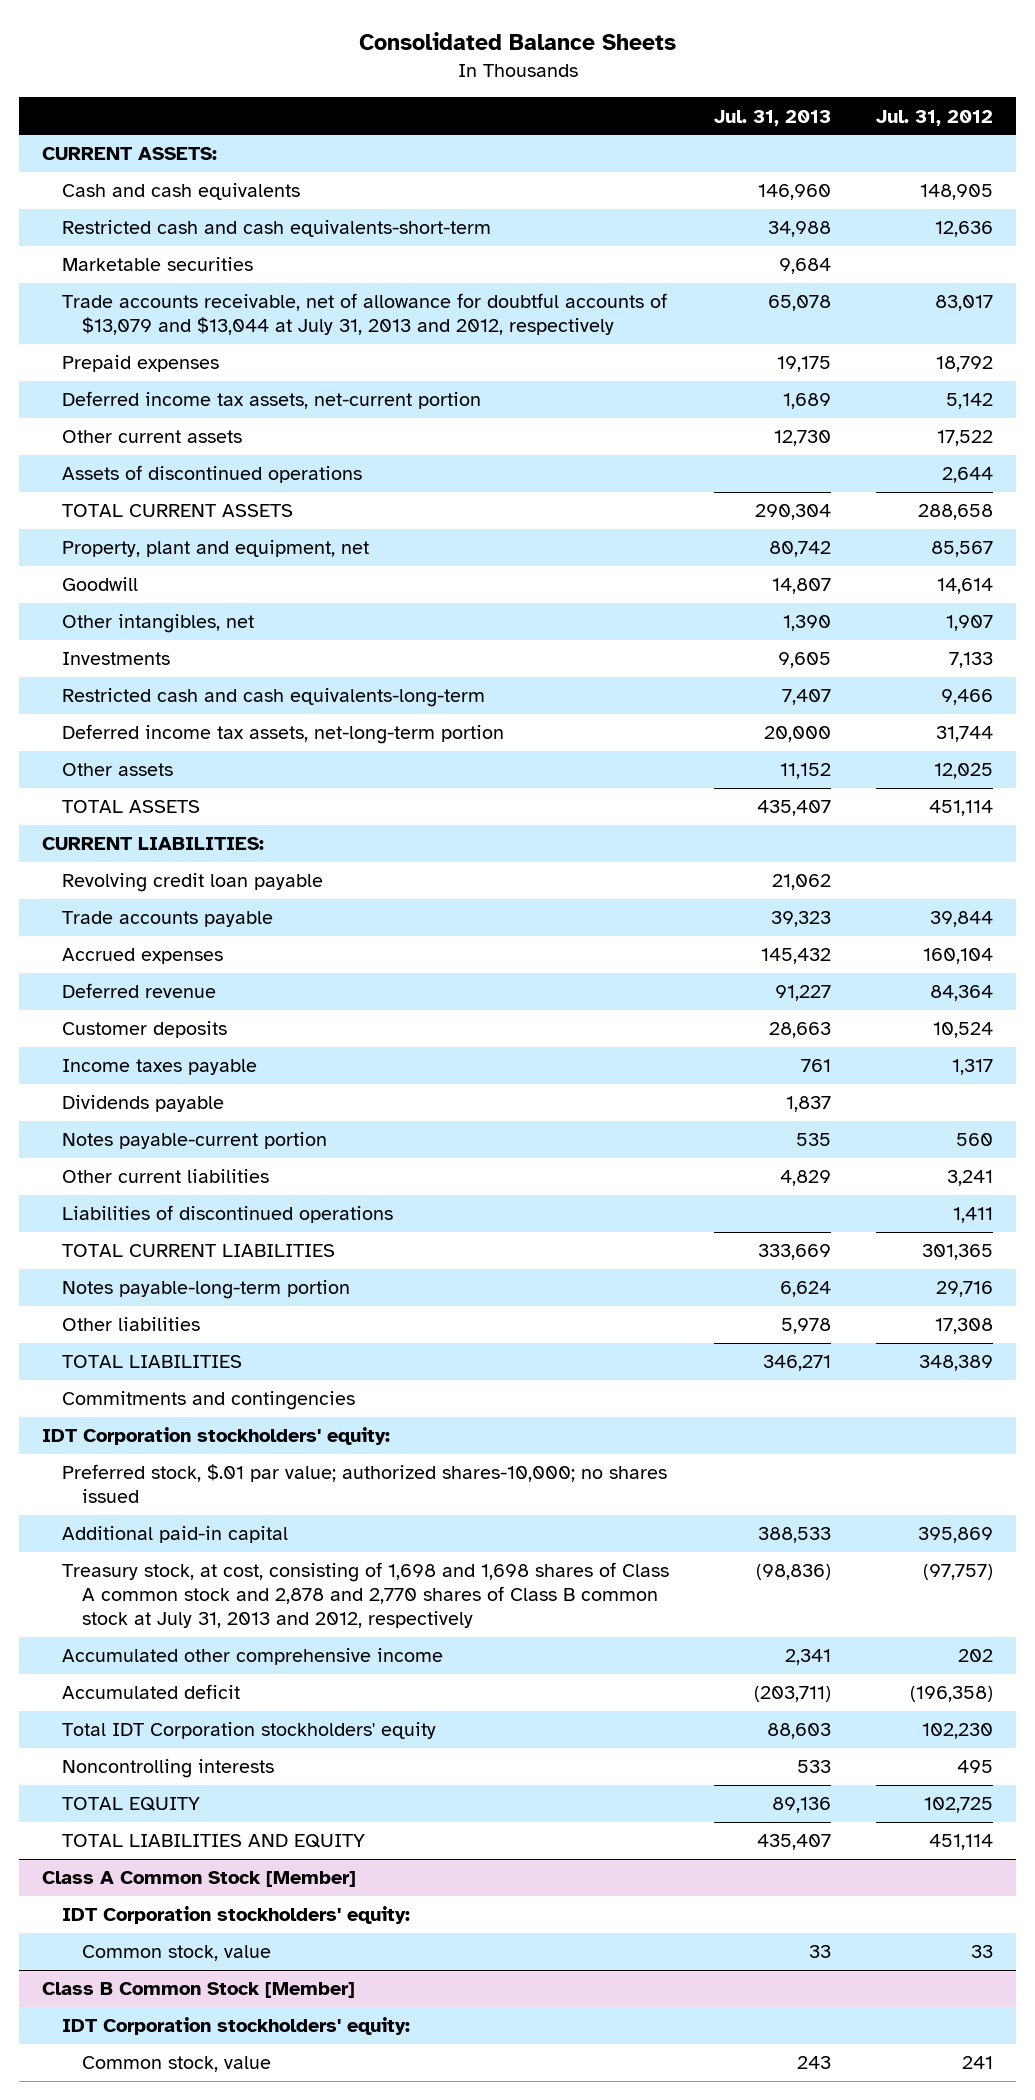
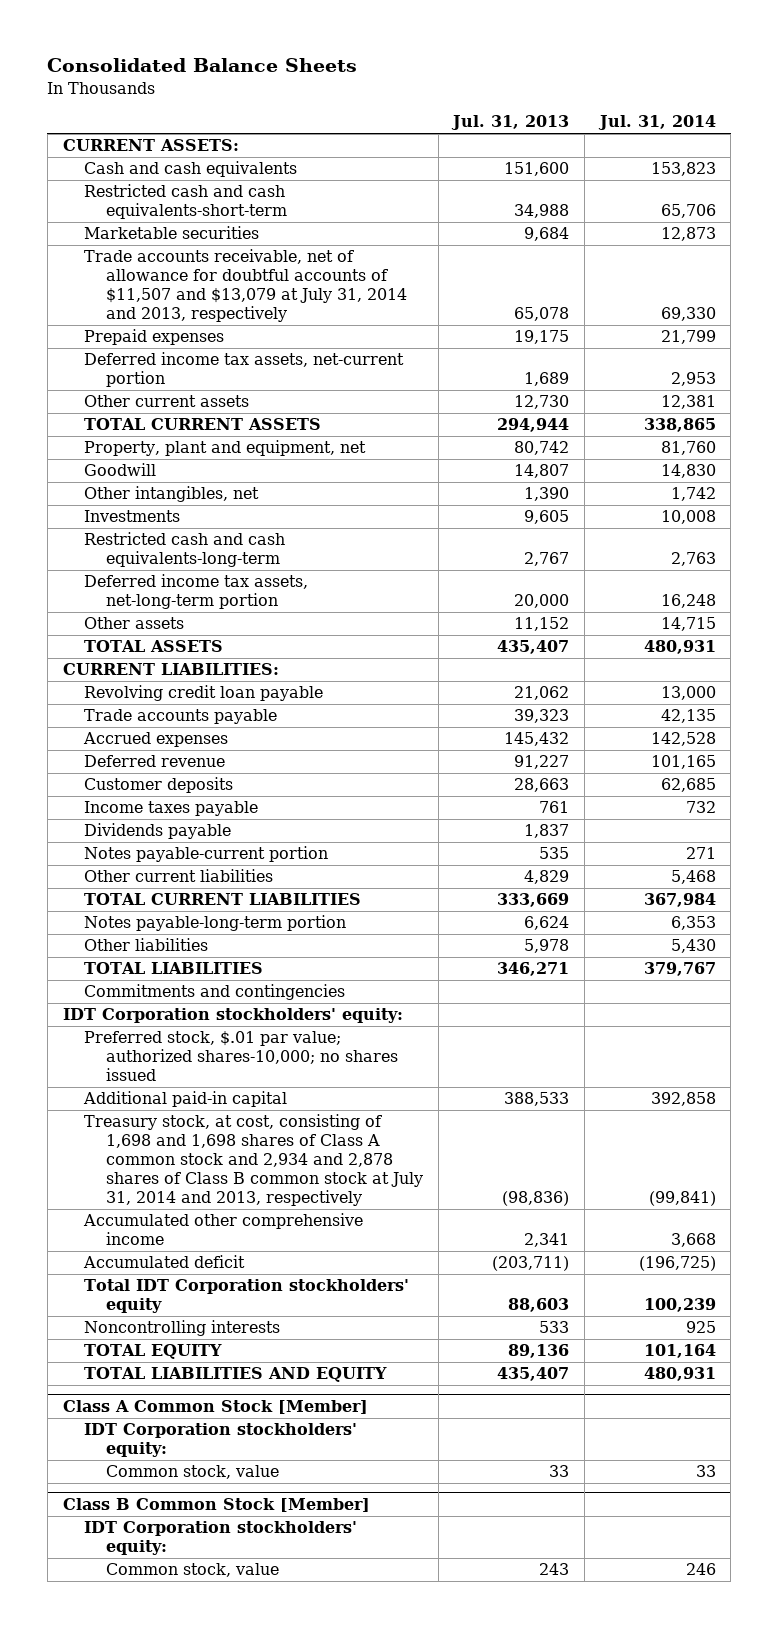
- | Jul. 31, 2013 | Jul. 31, 2012
+ | Jul. 31, 2013 | Jul. 31, 2014
- Cash and cash equivalents | 146,960 | 148,905
+ Cash and cash equivalents | 151,600 | 153,823
- Trade accounts receivable, net of allowance for doubtful accounts of $13,079 and $13,044 at July 31, 2013 and 2012, respectively | 65,078 | 83,017
+ Trade accounts receivable, net of allowance for doubtful accounts of $11,507 and $13,079 at July 31, 2014 and 2013, respectively | 65,078 | 69,330
- Assets of discontinued operations | | 2,644
- TOTAL CURRENT ASSETS | 290,304 | 288,658
+ TOTAL CURRENT ASSETS | 294,944 | 338,865
- Restricted cash and cash equivalents-long-term | 7,407 | 9,466
+ Restricted cash and cash equivalents-long-term | 2,767 | 2,763
- Liabilities of discontinued operations | | 1,411
- Treasury stock, at cost, consisting of 1,698 and 1,698 shares of Class A common stock and 2,878 and 2,770 shares of Class B common stock at July 31, 2013 and 2012, respectively | (98,836) | (97,757)
+ Treasury stock, at cost, consisting of 1,698 and 1,698 shares of Class A common stock and 2,934 and 2,878 shares of Class B common stock at July 31, 2014 and 2013, respectively | (98,836) | (99,841)

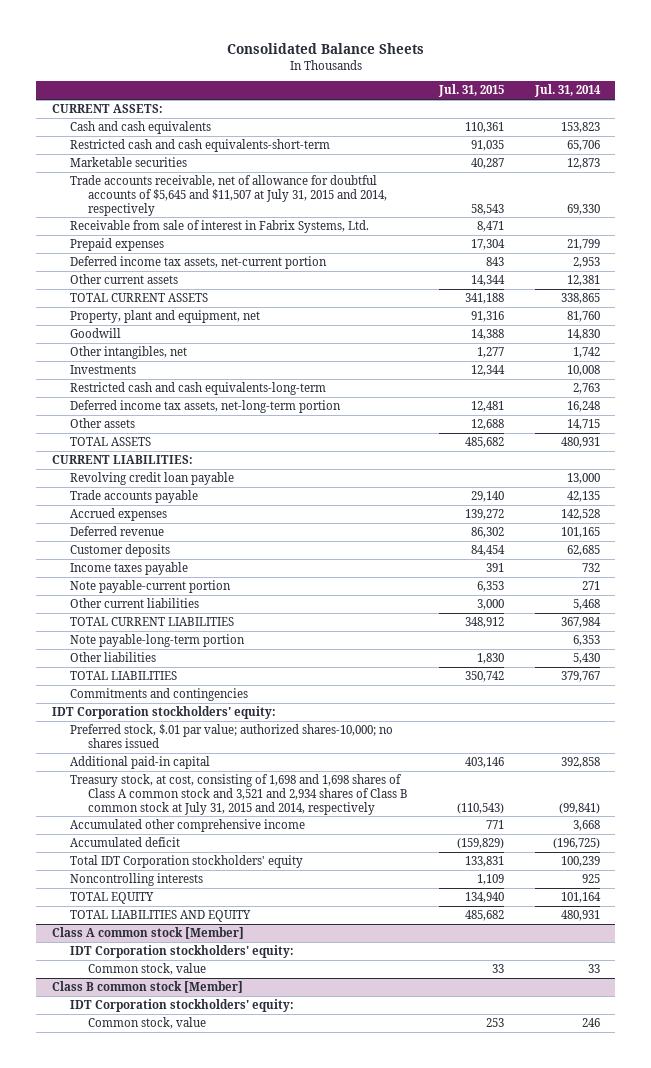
- | Jul. 31, 2013 | Jul. 31, 2014
+ | Jul. 31, 2015 | Jul. 31, 2014
- Trade accounts receivable, net of allowance for doubtful accounts of $11,507 and $13,079 at July 31, 2014 and 2013, respectively | 65,078 | 69,330
+ Trade accounts receivable, net of allowance for doubtful accounts of $5,645 and $11,507 at July 31, 2015 and 2014, respectively | 58,543 | 69,330
+ Receivable from sale of interest in Fabrix Systems, Ltd. | 8,471 |
- Dividends payable | 1,837 |
- Notes payable-current portion | 535 | 271
+ Note payable-current portion | 6,353 | 271
- Notes payable-long-term portion | 6,624 | 6,353
+ Note payable-long-term portion | | 6,353
- Treasury stock, at cost, consisting of 1,698 and 1,698 shares of Class A common stock and 2,934 and 2,878 shares of Class B common stock at July 31, 2014 and 2013, respectively | (98,836) | (99,841)
+ Treasury stock, at cost, consisting of 1,698 and 1,698 shares of Class A common stock and 3,521 and 2,934 shares of Class B common stock at July 31, 2015 and 2014, respectively | (110,543) | (99,841)
- Class A Common Stock [Member]
+ Class A common stock [Member]
- Class B Common Stock [Member]
+ Class B common stock [Member]

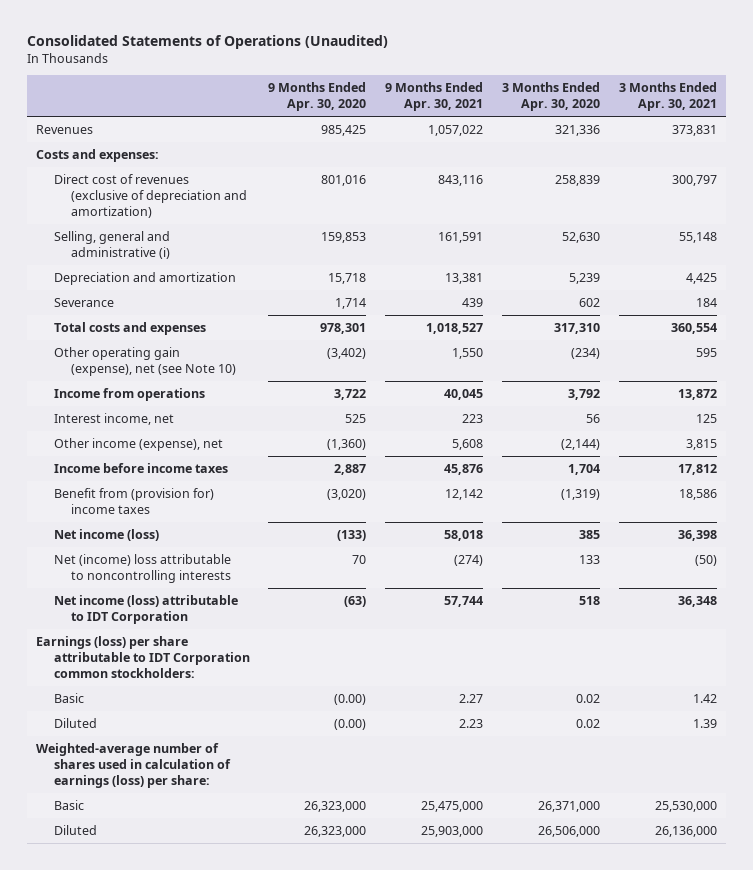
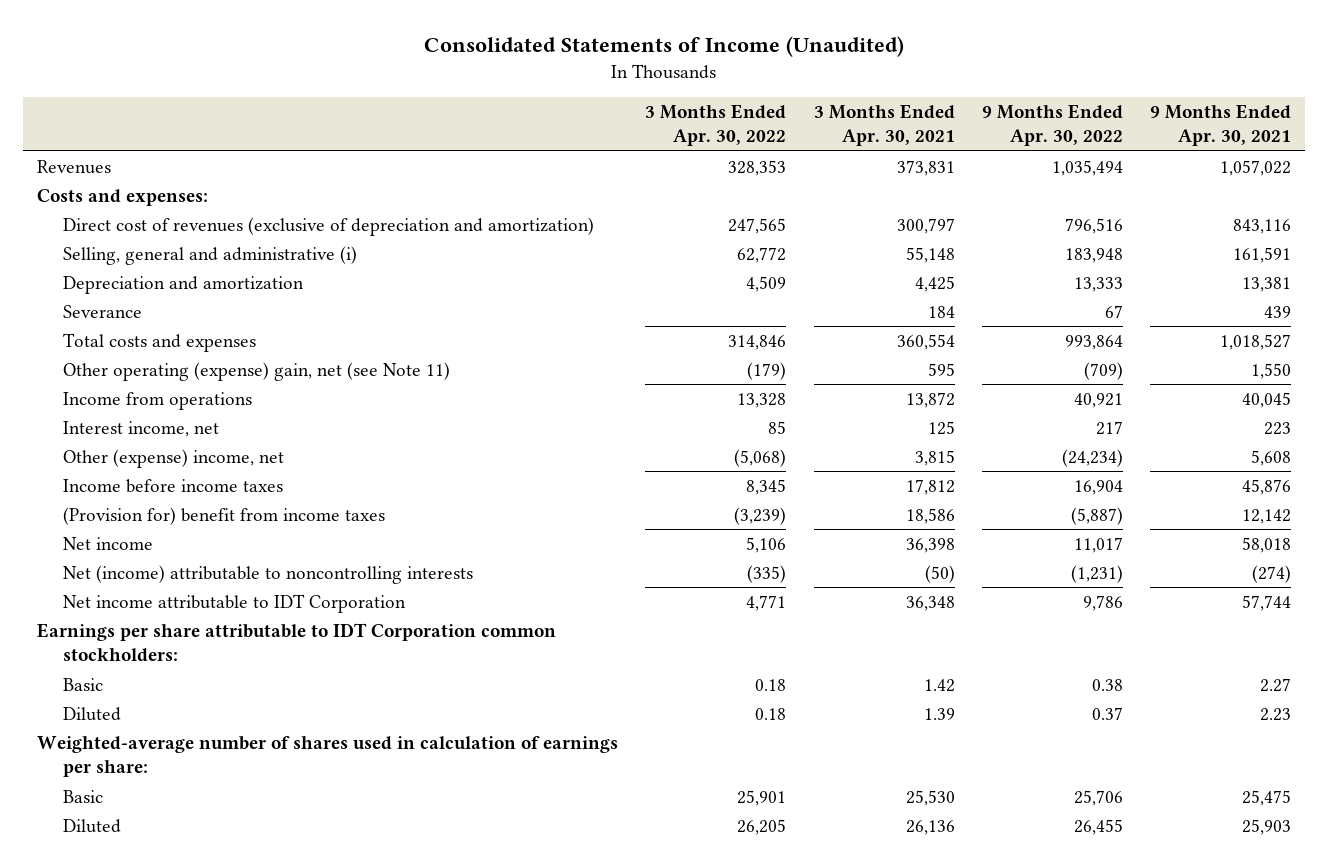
- Consolidated Statements of Operations (Unaudited)
+ Consolidated Statements of Income (Unaudited)
- | 9 Months Ended Apr. 30, 2020 | 9 Months Ended Apr. 30, 2021 | 3 Months Ended Apr. 30, 2020 | 3 Months Ended Apr. 30, 2021
+ | 3 Months Ended Apr. 30, 2022 | 3 Months Ended Apr. 30, 2021 | 9 Months Ended Apr. 30, 2022 | 9 Months Ended Apr. 30, 2021
- Other operating gain (expense), net (see Note 10) | (3,402) | 1,550 | (234) | 595
+ Other operating (expense) gain, net (see Note 11) | (179) | 595 | (709) | 1,550
- Other income (expense), net | (1,360) | 5,608 | (2,144) | 3,815
+ Other (expense) income, net | (5,068) | 3,815 | (24,234) | 5,608
- Benefit from (provision for) income taxes | (3,020) | 12,142 | (1,319) | 18,586
- Net income (loss) | (133) | 58,018 | 385 | 36,398
- Net (income) loss attributable to noncontrolling interests | 70 | (274) | 133 | (50)
- Net income (loss) attributable to IDT Corporation | (63) | 57,744 | 518 | 36,348
- Earnings (loss) per share attributable to IDT Corporation common stockholders:
+ (Provision for) benefit from income taxes | (3,239) | 18,586 | (5,887) | 12,142
+ Net income | 5,106 | 36,398 | 11,017 | 58,018
+ Net (income) attributable to noncontrolling interests | (335) | (50) | (1,231) | (274)
+ Net income attributable to IDT Corporation | 4,771 | 36,348 | 9,786 | 57,744
+ Earnings per share attributable to IDT Corporation common stockholders:
- Weighted-average number of shares used in calculation of earnings (loss) per share:
- Basic | 26,323,000 | 25,475,000 | 26,371,000 | 25,530,000
- Diluted | 26,323,000 | 25,903,000 | 26,506,000 | 26,136,000
+ Weighted-average number of shares used in calculation of earnings per share:
+ Basic | 25,901 | 25,530 | 25,706 | 25,475
+ Diluted | 26,205 | 26,136 | 26,455 | 25,903

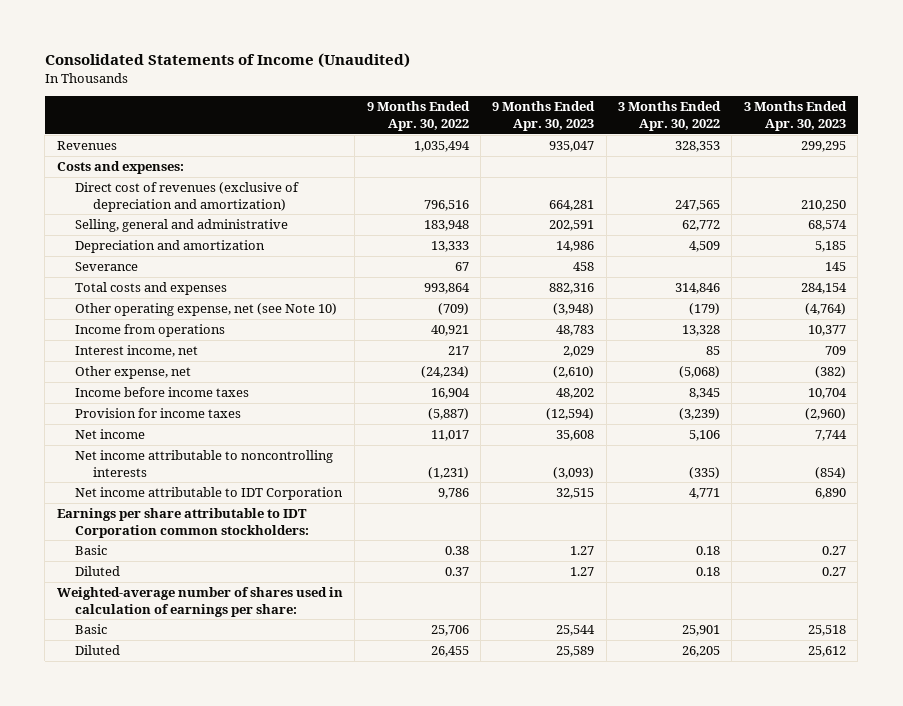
- | 3 Months Ended Apr. 30, 2022 | 3 Months Ended Apr. 30, 2021 | 9 Months Ended Apr. 30, 2022 | 9 Months Ended Apr. 30, 2021
+ | 9 Months Ended Apr. 30, 2022 | 9 Months Ended Apr. 30, 2023 | 3 Months Ended Apr. 30, 2022 | 3 Months Ended Apr. 30, 2023
- Selling, general and administrative (i) | 62,772 | 55,148 | 183,948 | 161,591
+ Selling, general and administrative | 183,948 | 202,591 | 62,772 | 68,574
- Other operating (expense) gain, net (see Note 11) | (179) | 595 | (709) | 1,550
+ Other operating expense, net (see Note 10) | (709) | (3,948) | (179) | (4,764)
- Other (expense) income, net | (5,068) | 3,815 | (24,234) | 5,608
+ Other expense, net | (24,234) | (2,610) | (5,068) | (382)
- (Provision for) benefit from income taxes | (3,239) | 18,586 | (5,887) | 12,142
+ Provision for income taxes | (5,887) | (12,594) | (3,239) | (2,960)
- Net (income) attributable to noncontrolling interests | (335) | (50) | (1,231) | (274)
+ Net income attributable to noncontrolling interests | (1,231) | (3,093) | (335) | (854)

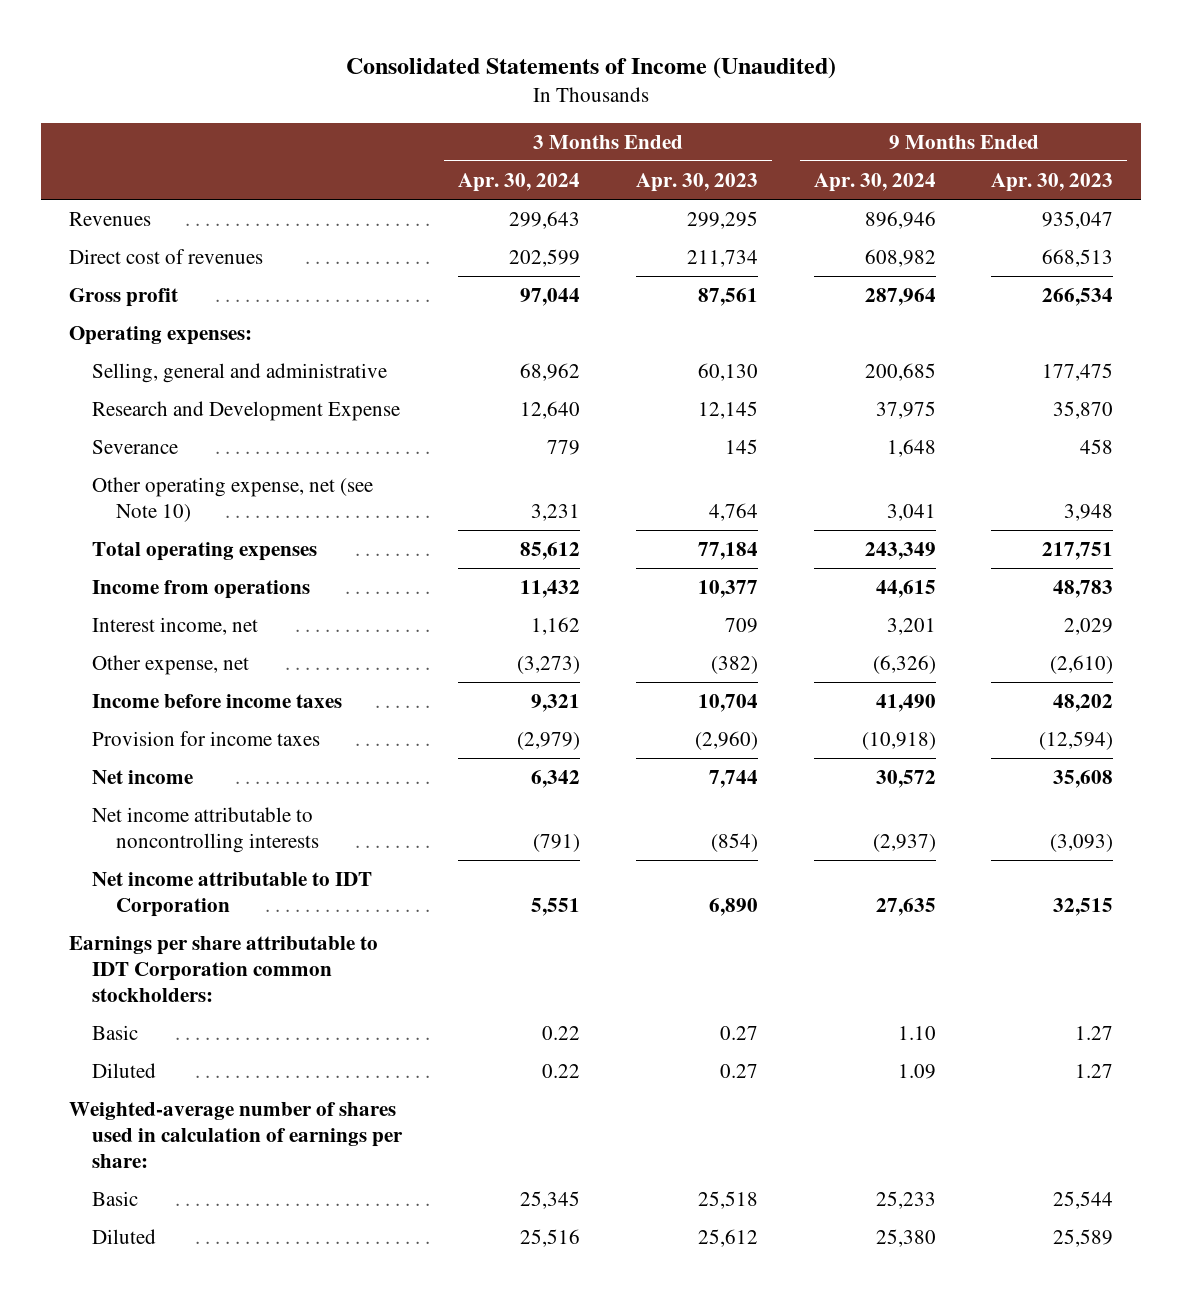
- | 9 Months Ended Apr. 30, 2022 | 9 Months Ended Apr. 30, 2023 | 3 Months Ended Apr. 30, 2022 | 3 Months Ended Apr. 30, 2023
+ | 3 Months Ended Apr. 30, 2024 | 3 Months Ended Apr. 30, 2023 | 9 Months Ended Apr. 30, 2024 | 9 Months Ended Apr. 30, 2023
- Costs and expenses:
- Direct cost of revenues (exclusive of depreciation and amortization) | 796,516 | 664,281 | 247,565 | 210,250
- Selling, general and administrative | 183,948 | 202,591 | 62,772 | 68,574
- Depreciation and amortization | 13,333 | 14,986 | 4,509 | 5,185
+ Direct cost of revenues | 202,599 | 211,734 | 608,982 | 668,513
+ Gross profit | 97,044 | 87,561 | 287,964 | 266,534
+ Operating expenses:
+ Selling, general and administrative | 68,962 | 60,130 | 200,685 | 177,475
+ Research and Development Expense | 12,640 | 12,145 | 37,975 | 35,870
- Total costs and expenses | 993,864 | 882,316 | 314,846 | 284,154
- Other operating expense, net (see Note 10) | (709) | (3,948) | (179) | (4,764)
+ Other operating expense, net (see Note 10) | 3,231 | 4,764 | 3,041 | 3,948
+ Total operating expenses | 85,612 | 77,184 | 243,349 | 217,751

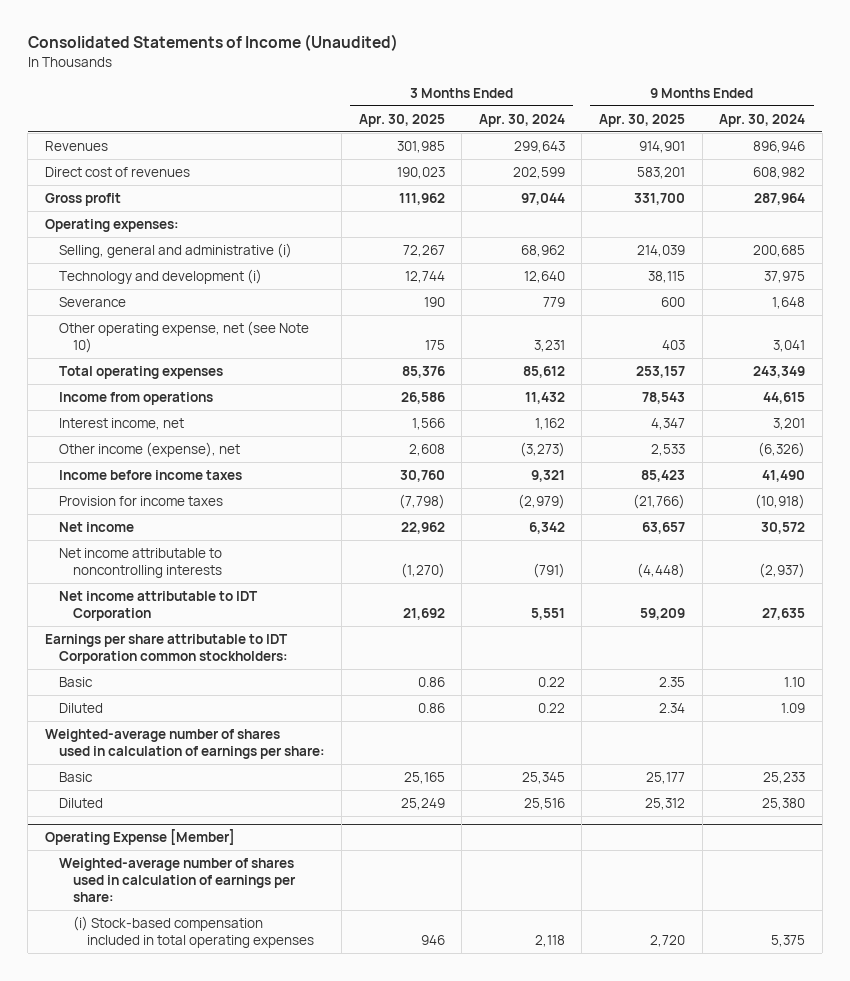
- | 3 Months Ended Apr. 30, 2024 | 3 Months Ended Apr. 30, 2023 | 9 Months Ended Apr. 30, 2024 | 9 Months Ended Apr. 30, 2023
+ | 3 Months Ended Apr. 30, 2025 | 3 Months Ended Apr. 30, 2024 | 9 Months Ended Apr. 30, 2025 | 9 Months Ended Apr. 30, 2024
- Selling, general and administrative | 68,962 | 60,130 | 200,685 | 177,475
- Research and Development Expense | 12,640 | 12,145 | 37,975 | 35,870
+ Selling, general and administrative (i) | 72,267 | 68,962 | 214,039 | 200,685
+ Technology and development (i) | 12,744 | 12,640 | 38,115 | 37,975
- Other expense, net | (3,273) | (382) | (6,326) | (2,610)
+ Other income (expense), net | 2,608 | (3,273) | 2,533 | (6,326)
+ Operating Expense [Member]
+ Weighted-average number of shares used in calculation of earnings per share:
+ (i) Stock-based compensation included in total operating expenses | 946 | 2,118 | 2,720 | 5,375

